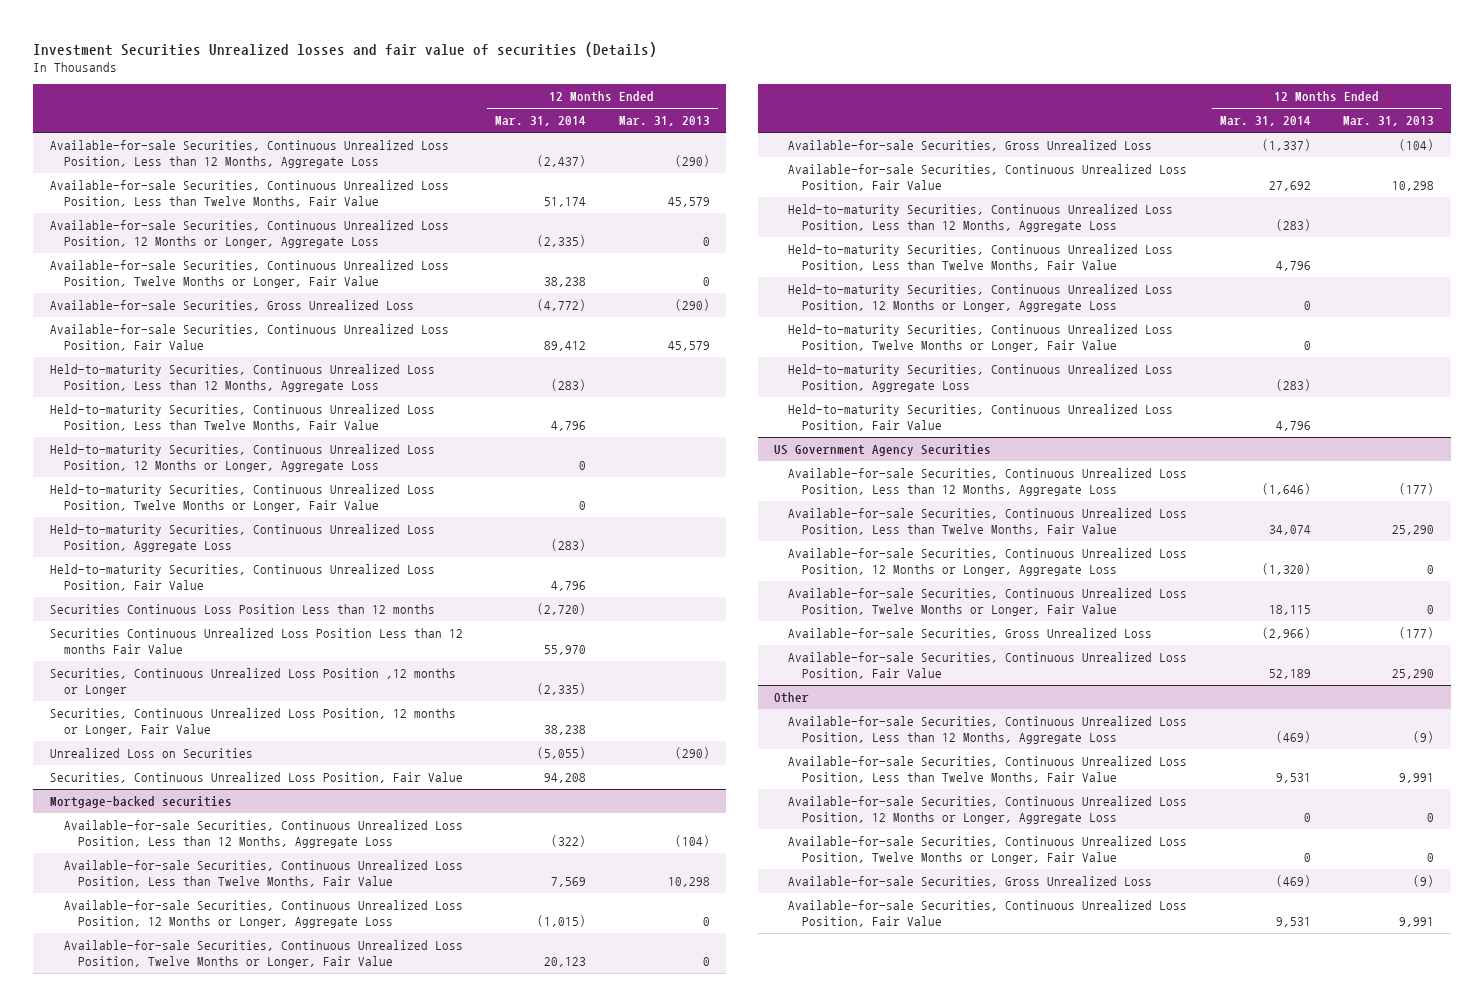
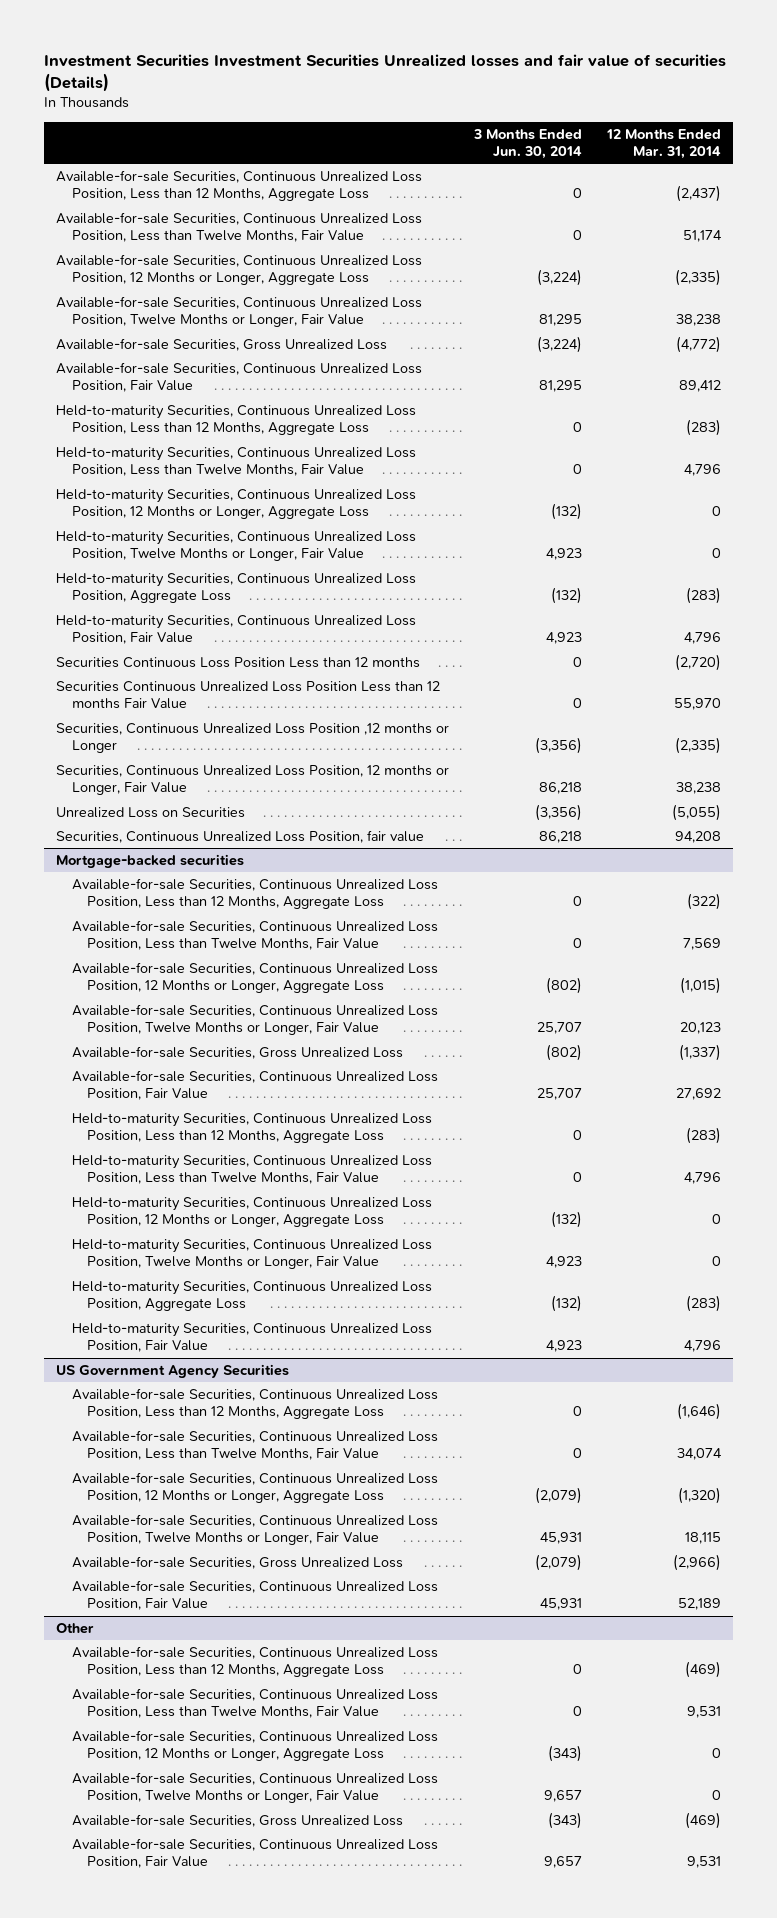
- Investment Securities Unrealized losses and fair value of securities (Details)
+ Investment Securities Investment Securities Unrealized losses and fair value of securities (Details)
- | 12 Months Ended Mar. 31, 2014 | 12 Months Ended Mar. 31, 2013
+ | 3 Months Ended Jun. 30, 2014 | 12 Months Ended Mar. 31, 2014
- Securities, Continuous Unrealized Loss Position, Fair Value | 94,208 |
+ Securities, Continuous Unrealized Loss Position, fair value | 86,218 | 94,208

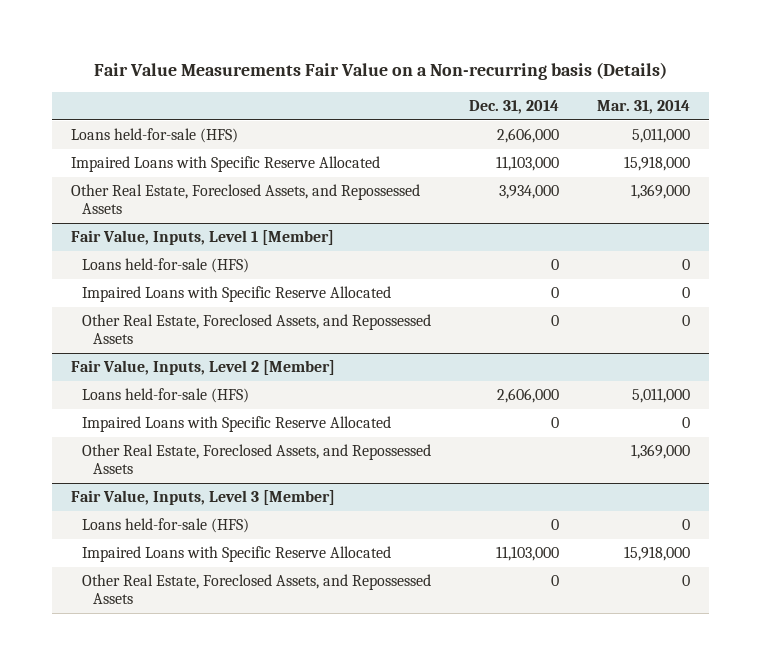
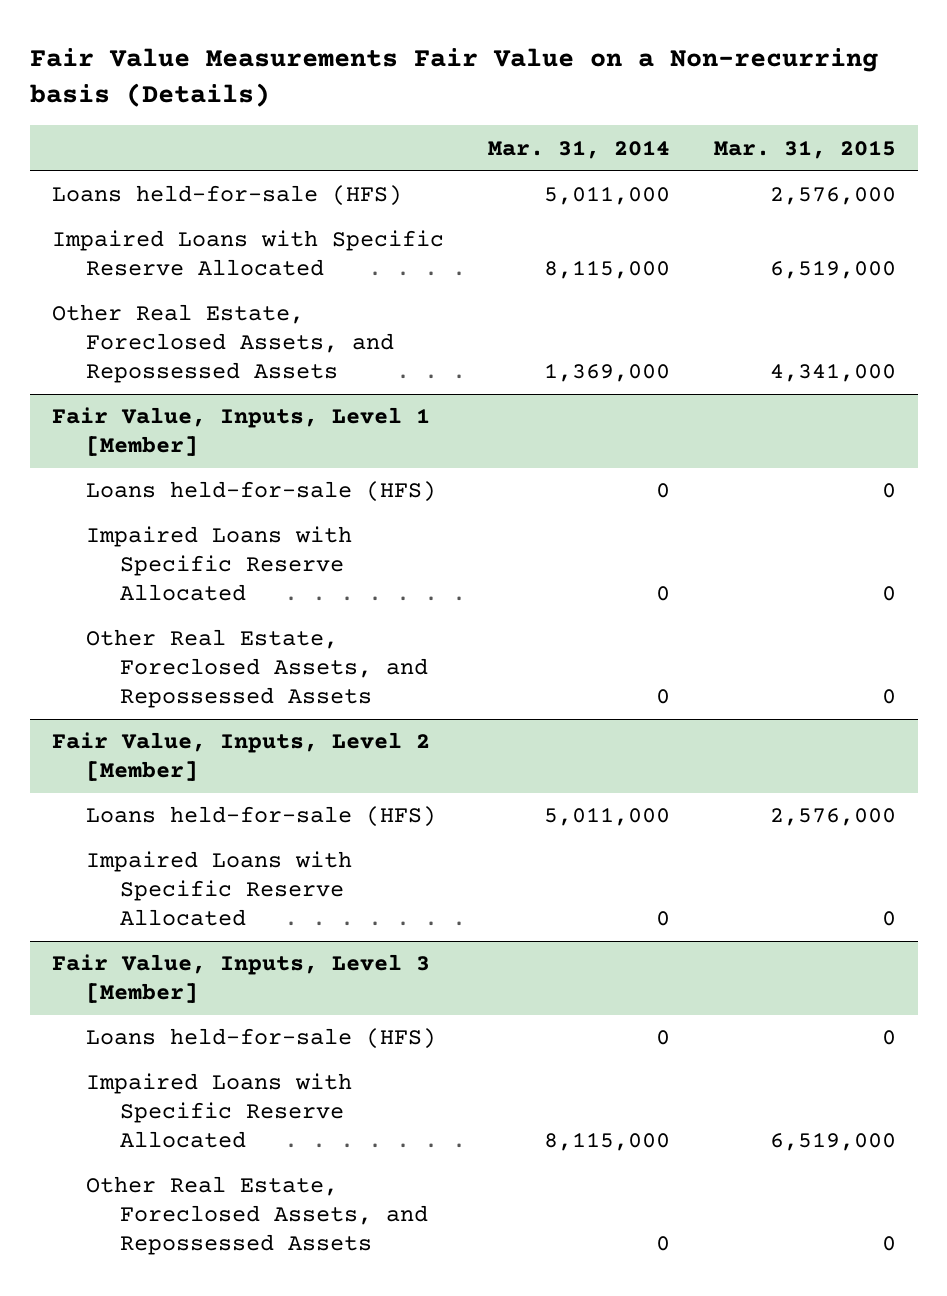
- | Dec. 31, 2014 | Mar. 31, 2014
+ | Mar. 31, 2014 | Mar. 31, 2015
- Impaired Loans with Specific Reserve Allocated | 11,103,000 | 15,918,000
+ Impaired Loans with Specific Reserve Allocated | 8,115,000 | 6,519,000
@ Fair Value, Inputs, Level 2 [Member]
- Other Real Estate, Foreclosed Assets, and Repossessed Assets | | 1,369,000
@ Fair Value, Inputs, Level 3 [Member]
- Impaired Loans with Specific Reserve Allocated | 11,103,000 | 15,918,000
+ Impaired Loans with Specific Reserve Allocated | 8,115,000 | 6,519,000

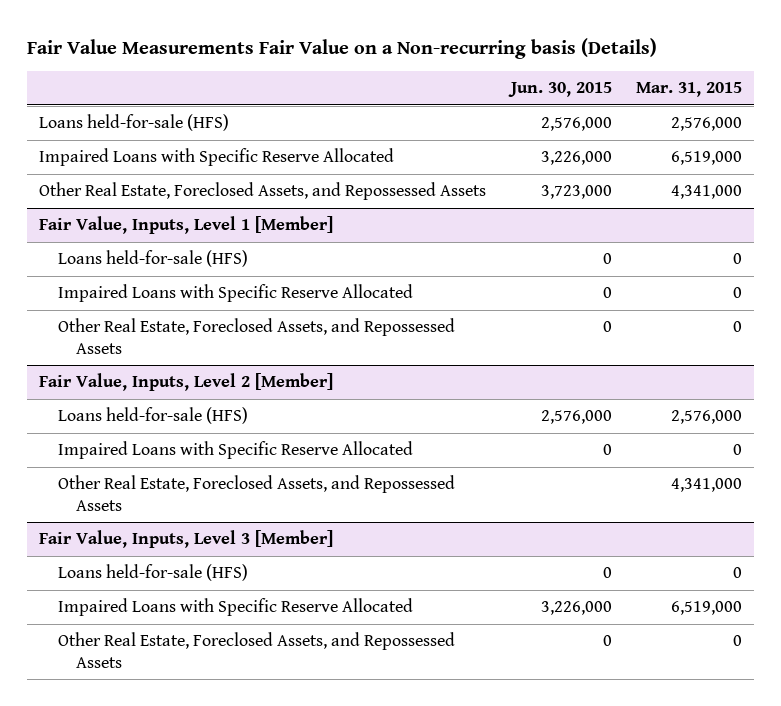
- | Mar. 31, 2014 | Mar. 31, 2015
+ | Jun. 30, 2015 | Mar. 31, 2015
@ Fair Value, Inputs, Level 2 [Member]
+ Other Real Estate, Foreclosed Assets, and Repossessed Assets | | 4,341,000

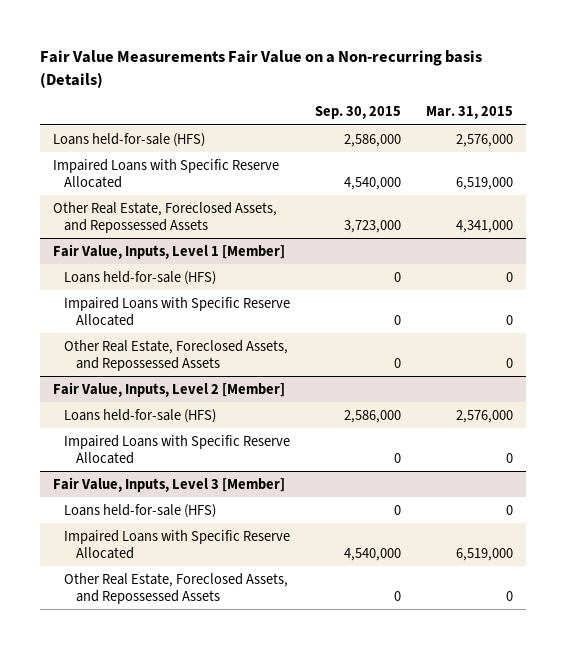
- | Jun. 30, 2015 | Mar. 31, 2015
+ | Sep. 30, 2015 | Mar. 31, 2015
@ Fair Value, Inputs, Level 2 [Member]
- Other Real Estate, Foreclosed Assets, and Repossessed Assets | | 4,341,000

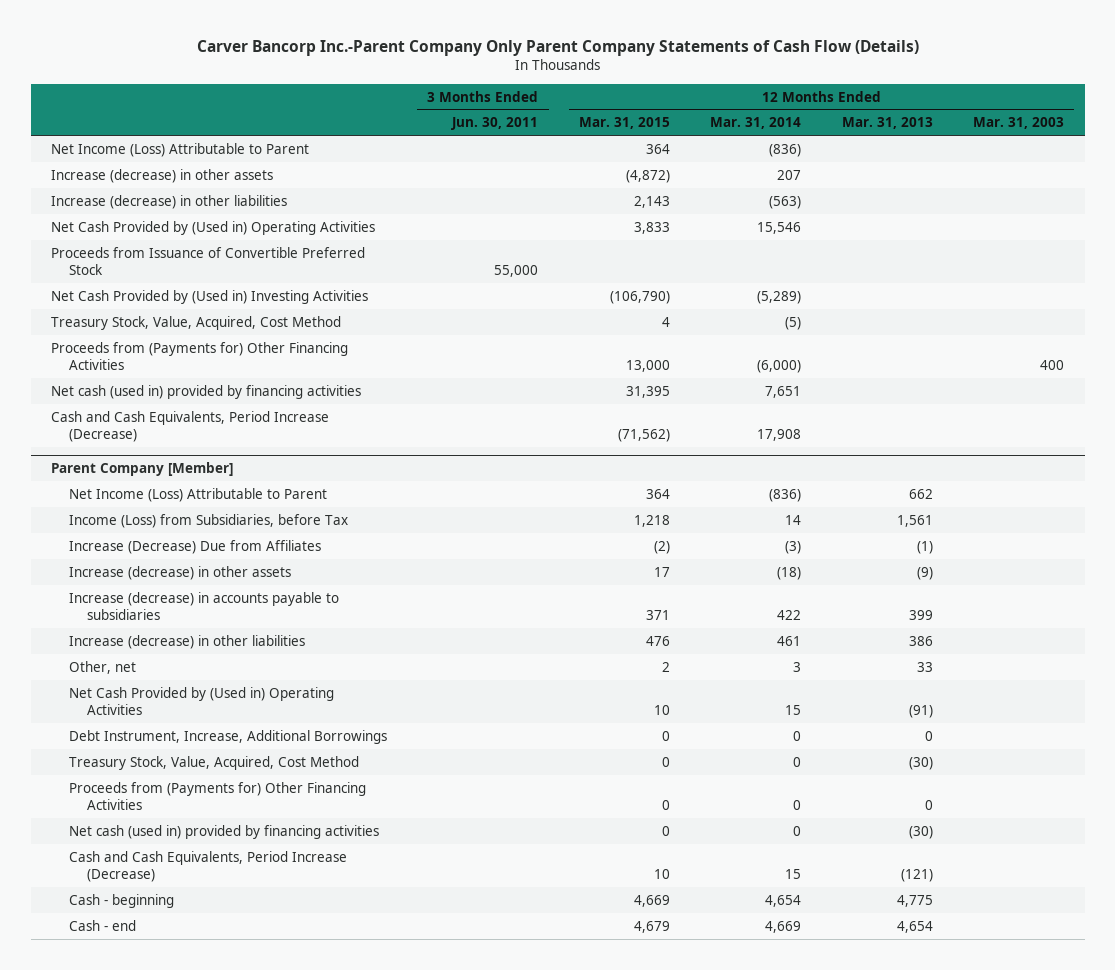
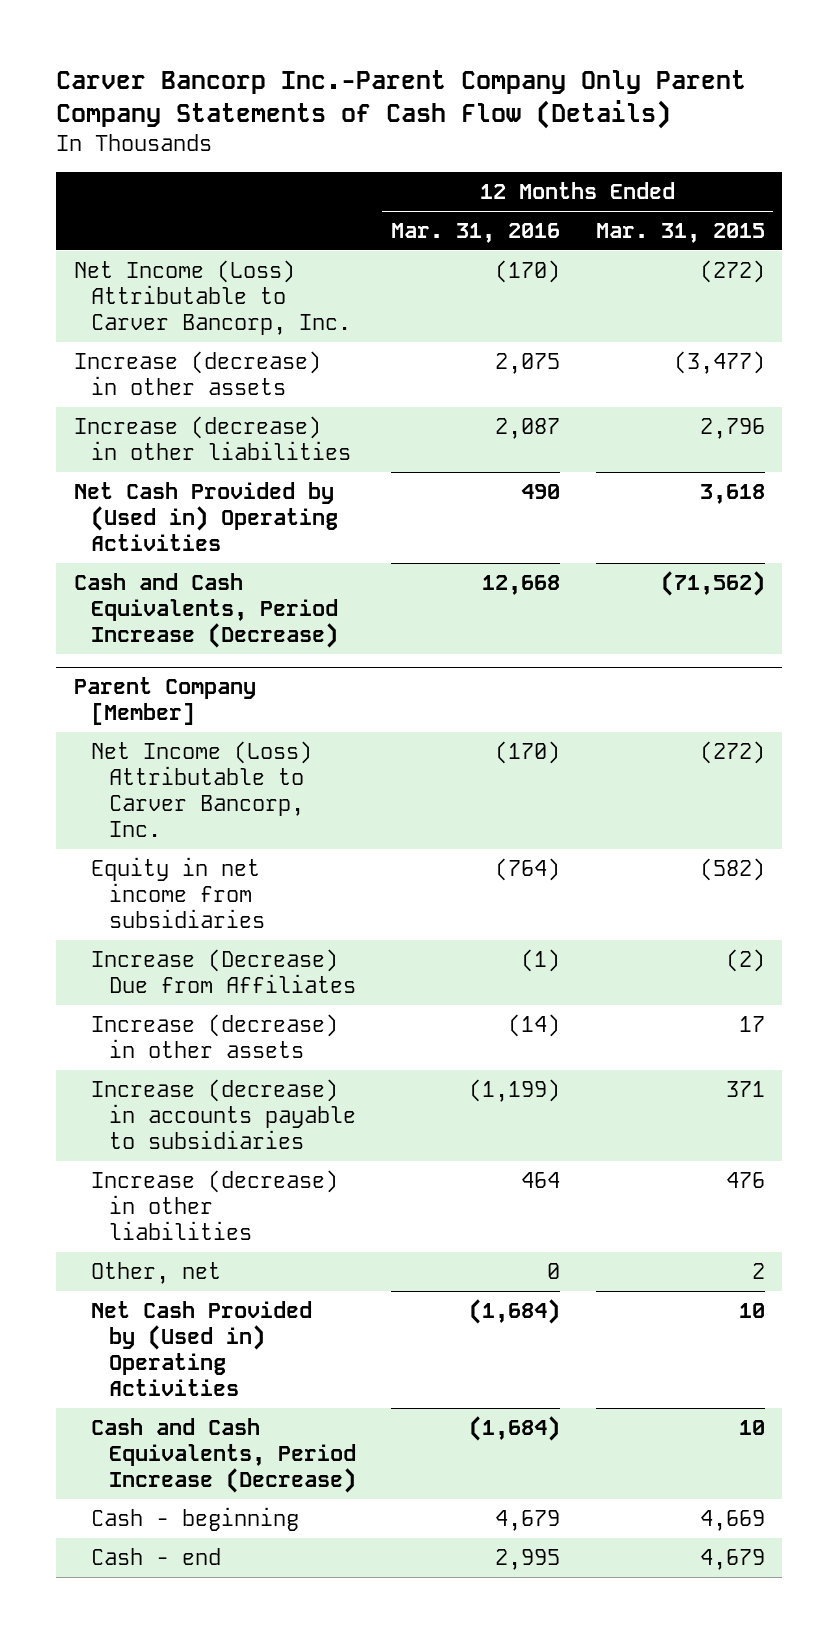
- | 3 Months Ended Jun. 30, 2011 | 12 Months Ended Mar. 31, 2015 | 12 Months Ended Mar. 31, 2014 | 12 Months Ended Mar. 31, 2013 | 12 Months Ended Mar. 31, 2003
+ | 12 Months Ended Mar. 31, 2016 | 12 Months Ended Mar. 31, 2015
- Net Income (Loss) Attributable to Parent | | 364 | (836) | |
- Increase (decrease) in other assets | | (4,872) | 207 | |
- Increase (decrease) in other liabilities | | 2,143 | (563) | |
- Net Cash Provided by (Used in) Operating Activities | | 3,833 | 15,546 | |
- Proceeds from Issuance of Convertible Preferred Stock | 55,000 | | | |
- Net Cash Provided by (Used in) Investing Activities | | (106,790) | (5,289) | |
- Treasury Stock, Value, Acquired, Cost Method | | 4 | (5) | |
- Proceeds from (Payments for) Other Financing Activities | | 13,000 | (6,000) | | 400
- Net cash (used in) provided by financing activities | | 31,395 | 7,651 | |
+ Net Income (Loss) Attributable to Carver Bancorp, Inc. | (170) | (272)
+ Increase (decrease) in other assets | 2,075 | (3,477)
+ Increase (decrease) in other liabilities | 2,087 | 2,796
+ Net Cash Provided by (Used in) Operating Activities | 490 | 3,618
@ Parent Company [Member]
- Net Income (Loss) Attributable to Parent | | 364 | (836) | 662 |
- Income (Loss) from Subsidiaries, before Tax | | 1,218 | 14 | 1,561 |
+ Net Income (Loss) Attributable to Carver Bancorp, Inc. | (170) | (272)
+ Equity in net income from subsidiaries | (764) | (582)
- Debt Instrument, Increase, Additional Borrowings | | 0 | 0 | 0 |
- Treasury Stock, Value, Acquired, Cost Method | | 0 | 0 | (30) |
- Proceeds from (Payments for) Other Financing Activities | | 0 | 0 | 0 |
- Net cash (used in) provided by financing activities | | 0 | 0 | (30) |

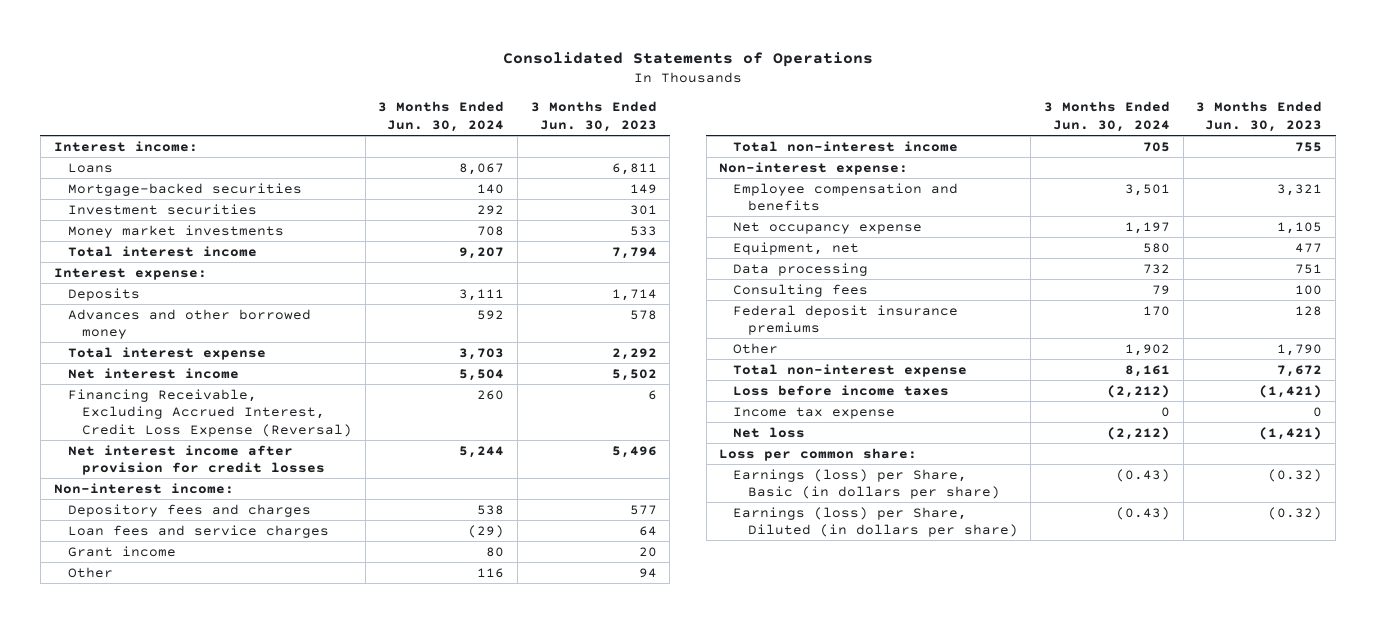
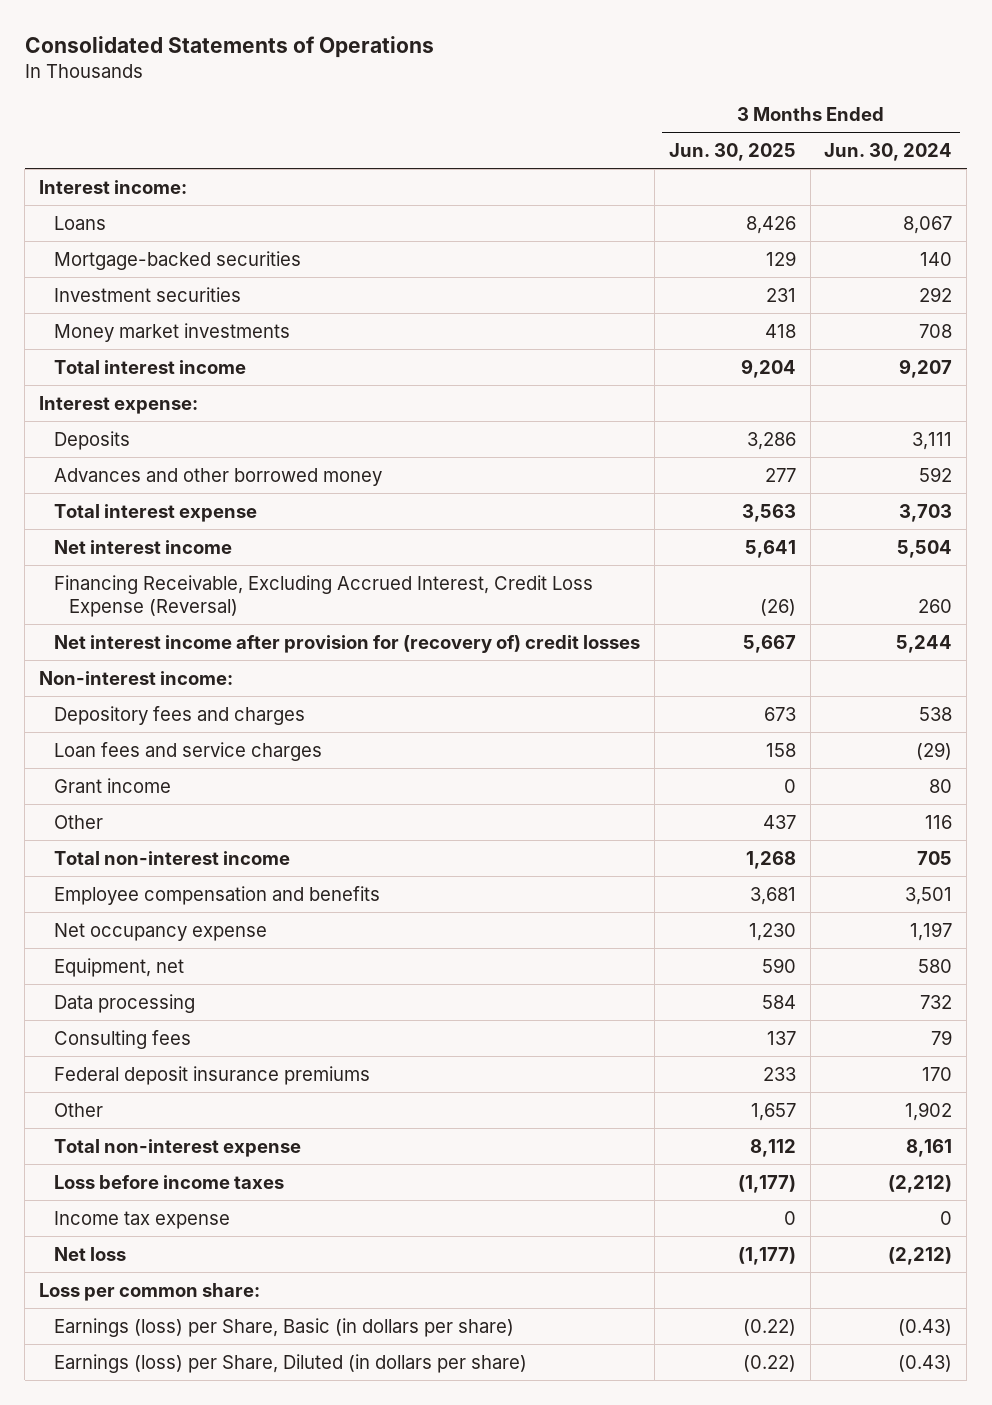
- | 3 Months Ended Jun. 30, 2024 | 3 Months Ended Jun. 30, 2023
+ | 3 Months Ended Jun. 30, 2025 | 3 Months Ended Jun. 30, 2024
- Net interest income after provision for credit losses | 5,244 | 5,496
+ Net interest income after provision for (recovery of) credit losses | 5,667 | 5,244
- Non-interest expense:

